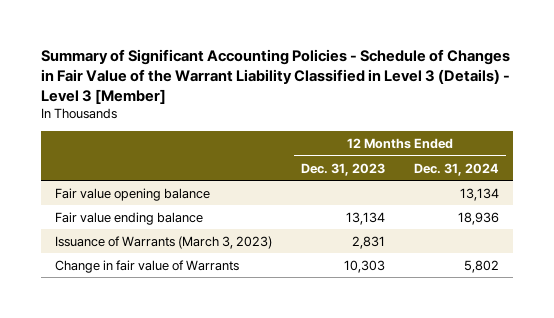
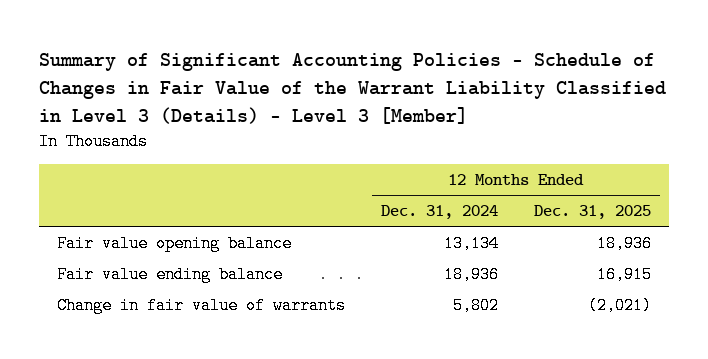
- | 12 Months Ended Dec. 31, 2023 | 12 Months Ended Dec. 31, 2024
+ | 12 Months Ended Dec. 31, 2024 | 12 Months Ended Dec. 31, 2025
- Issuance of Warrants (March 3, 2023) | 2,831 |
- Change in fair value of Warrants | 10,303 | 5,802
+ Change in fair value of warrants | 5,802 | (2,021)

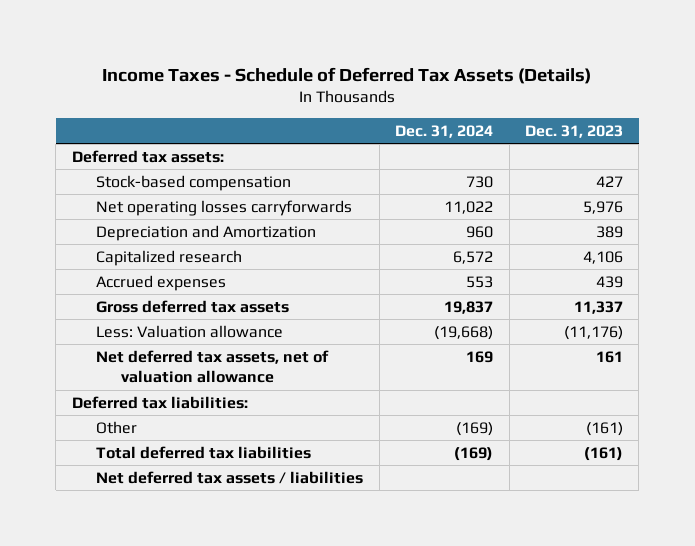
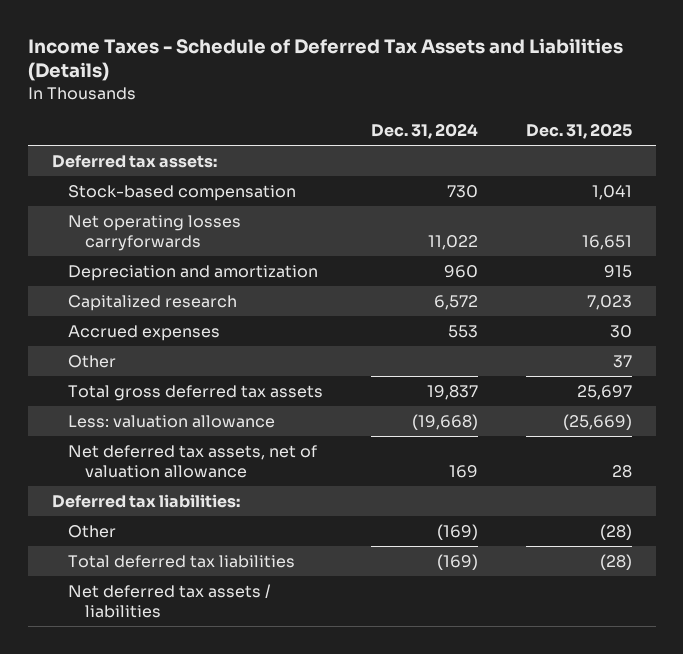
- Income Taxes - Schedule of Deferred Tax Assets (Details)
+ Income Taxes - Schedule of Deferred Tax Assets and Liabilities (Details)
- | Dec. 31, 2024 | Dec. 31, 2023
+ | Dec. 31, 2024 | Dec. 31, 2025
- Depreciation and Amortization | 960 | 389
+ Depreciation and amortization | 960 | 915
- Gross deferred tax assets | 19,837 | 11,337
- Less: Valuation allowance | (19,668) | (11,176)
+ Other | | 37
+ Total gross deferred tax assets | 19,837 | 25,697
+ Less: valuation allowance | (19,668) | (25,669)

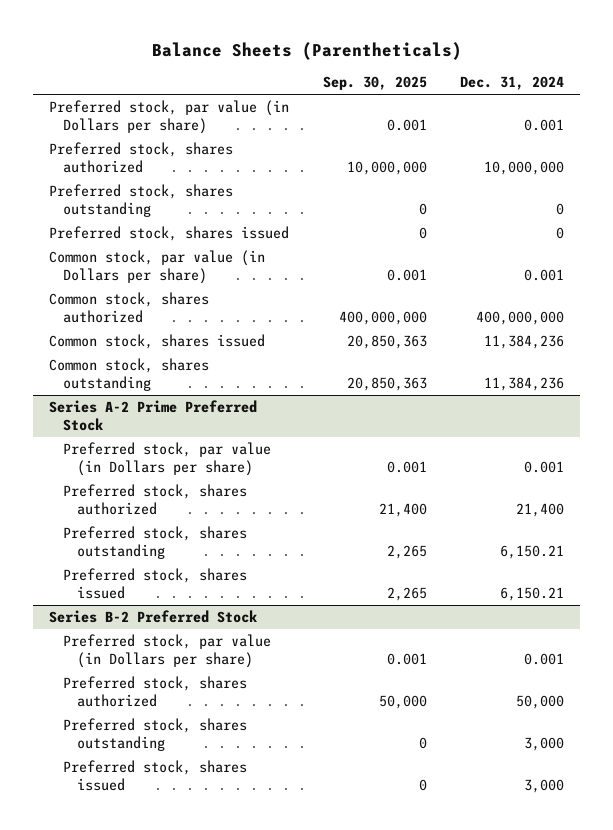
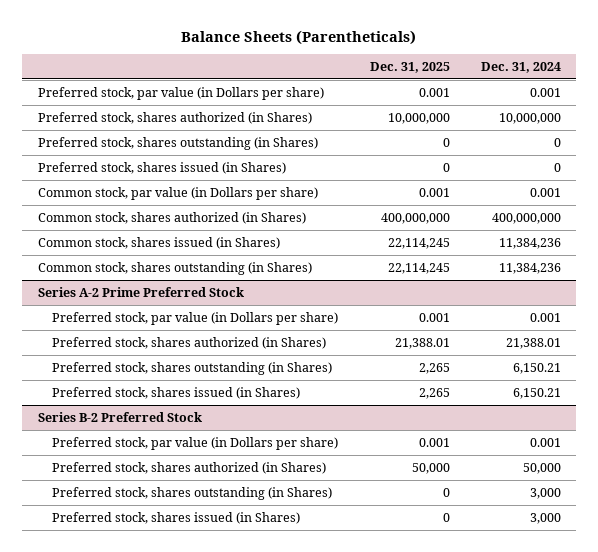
- | Sep. 30, 2025 | Dec. 31, 2024
+ | Dec. 31, 2025 | Dec. 31, 2024
- Preferred stock, shares authorized | 10,000,000 | 10,000,000
- Preferred stock, shares outstanding | 0 | 0
- Preferred stock, shares issued | 0 | 0
+ Preferred stock, shares authorized (in Shares) | 10,000,000 | 10,000,000
+ Preferred stock, shares outstanding (in Shares) | 0 | 0
+ Preferred stock, shares issued (in Shares) | 0 | 0
- Common stock, shares authorized | 400,000,000 | 400,000,000
- Common stock, shares issued | 20,850,363 | 11,384,236
- Common stock, shares outstanding | 20,850,363 | 11,384,236
+ Common stock, shares authorized (in Shares) | 400,000,000 | 400,000,000
+ Common stock, shares issued (in Shares) | 22,114,245 | 11,384,236
+ Common stock, shares outstanding (in Shares) | 22,114,245 | 11,384,236
@ Series A-2 Prime Preferred Stock
- Preferred stock, shares authorized | 21,400 | 21,400
- Preferred stock, shares outstanding | 2,265 | 6,150.21
- Preferred stock, shares issued | 2,265 | 6,150.21
+ Preferred stock, shares authorized (in Shares) | 21,388.01 | 21,388.01
+ Preferred stock, shares outstanding (in Shares) | 2,265 | 6,150.21
+ Preferred stock, shares issued (in Shares) | 2,265 | 6,150.21
@ Series B-2 Preferred Stock
- Preferred stock, shares authorized | 50,000 | 50,000
- Preferred stock, shares outstanding | 0 | 3,000
- Preferred stock, shares issued | 0 | 3,000
+ Preferred stock, shares authorized (in Shares) | 50,000 | 50,000
+ Preferred stock, shares outstanding (in Shares) | 0 | 3,000
+ Preferred stock, shares issued (in Shares) | 0 | 3,000

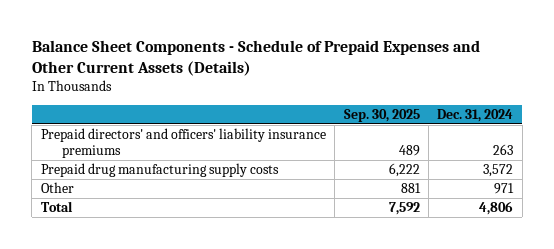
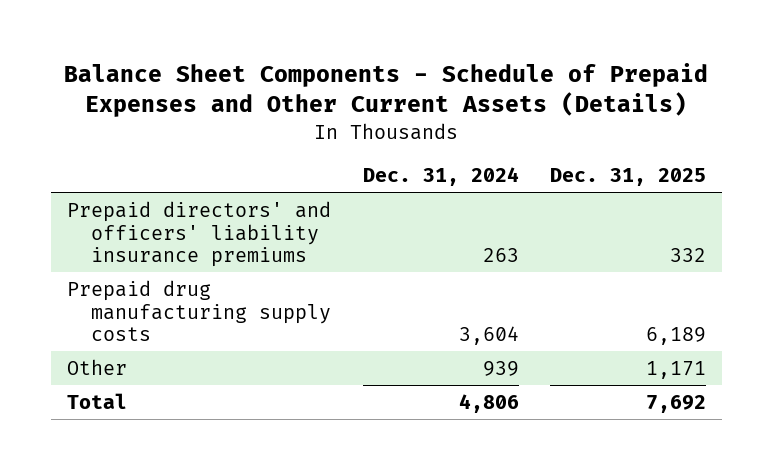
- | Sep. 30, 2025 | Dec. 31, 2024
+ | Dec. 31, 2024 | Dec. 31, 2025
- Prepaid drug manufacturing supply costs | 6,222 | 3,572
- Other | 881 | 971
+ Prepaid drug manufacturing supply costs | 3,604 | 6,189
+ Other | 939 | 1,171

